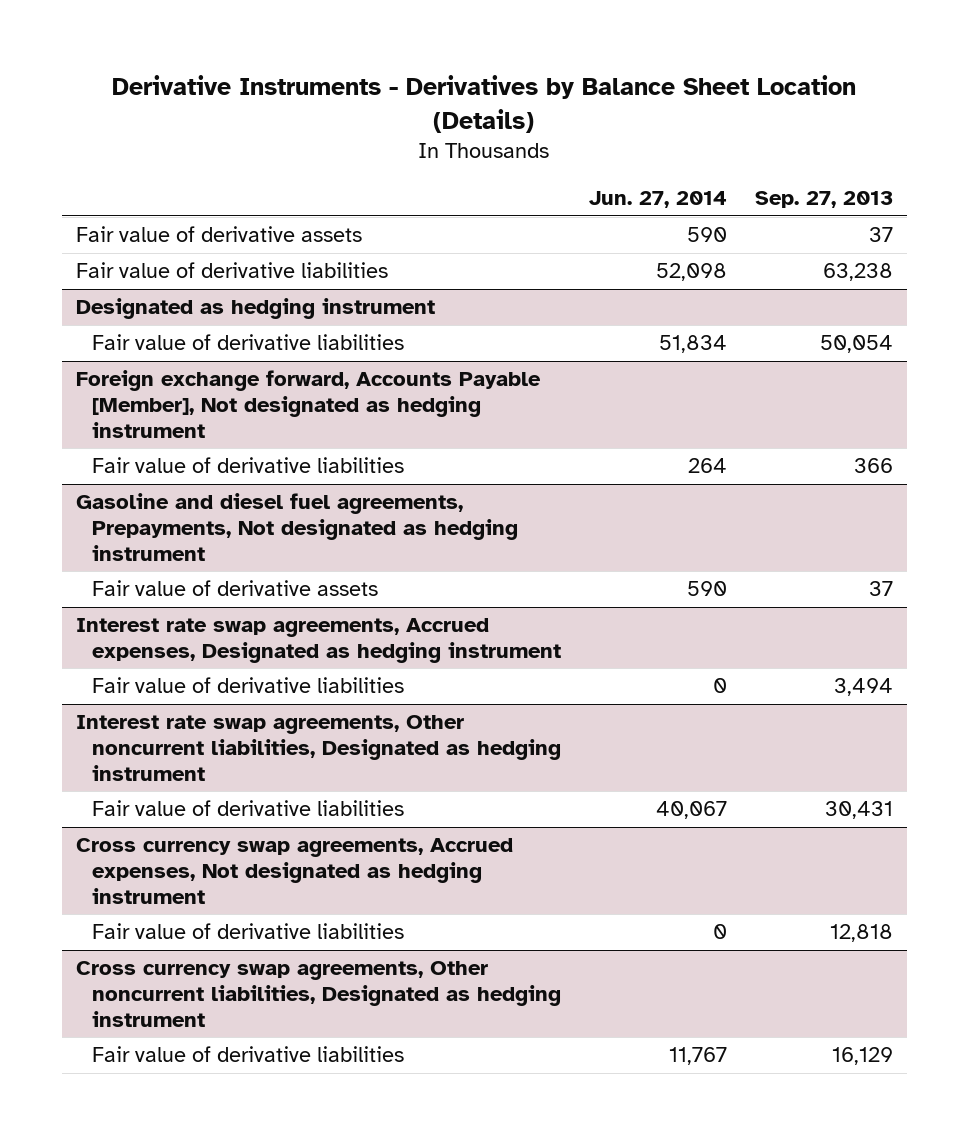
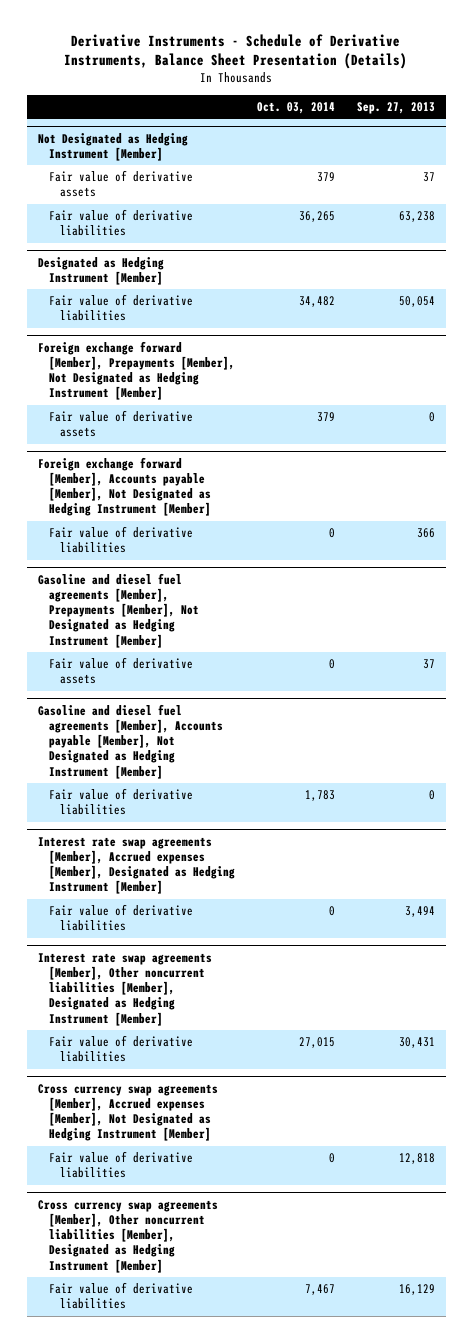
- Derivative Instruments - Derivatives by Balance Sheet Location (Details)
+ Derivative Instruments - Schedule of Derivative Instruments, Balance Sheet Presentation (Details)
- | Jun. 27, 2014 | Sep. 27, 2013
+ | Oct. 03, 2014 | Sep. 27, 2013
+ Not Designated as Hedging Instrument [Member]
- Designated as hedging instrument
+ Designated as Hedging Instrument [Member]
- Foreign exchange forward, Accounts Payable [Member], Not designated as hedging instrument
+ Foreign exchange forward [Member], Prepayments [Member], Not Designated as Hedging Instrument [Member]
+ Fair value of derivative assets | 379 | 0
+ Foreign exchange forward [Member], Accounts payable [Member], Not Designated as Hedging Instrument [Member]
- Gasoline and diesel fuel agreements, Prepayments, Not designated as hedging instrument
+ Gasoline and diesel fuel agreements [Member], Prepayments [Member], Not Designated as Hedging Instrument [Member]
- Interest rate swap agreements, Accrued expenses, Designated as hedging instrument
+ Gasoline and diesel fuel agreements [Member], Accounts payable [Member], Not Designated as Hedging Instrument [Member]
+ Fair value of derivative liabilities | 1,783 | 0
+ Interest rate swap agreements [Member], Accrued expenses [Member], Designated as Hedging Instrument [Member]
- Interest rate swap agreements, Other noncurrent liabilities, Designated as hedging instrument
+ Interest rate swap agreements [Member], Other noncurrent liabilities [Member], Designated as Hedging Instrument [Member]
- Cross currency swap agreements, Accrued expenses, Not designated as hedging instrument
+ Cross currency swap agreements [Member], Accrued expenses [Member], Not Designated as Hedging Instrument [Member]
- Cross currency swap agreements, Other noncurrent liabilities, Designated as hedging instrument
+ Cross currency swap agreements [Member], Other noncurrent liabilities [Member], Designated as Hedging Instrument [Member]

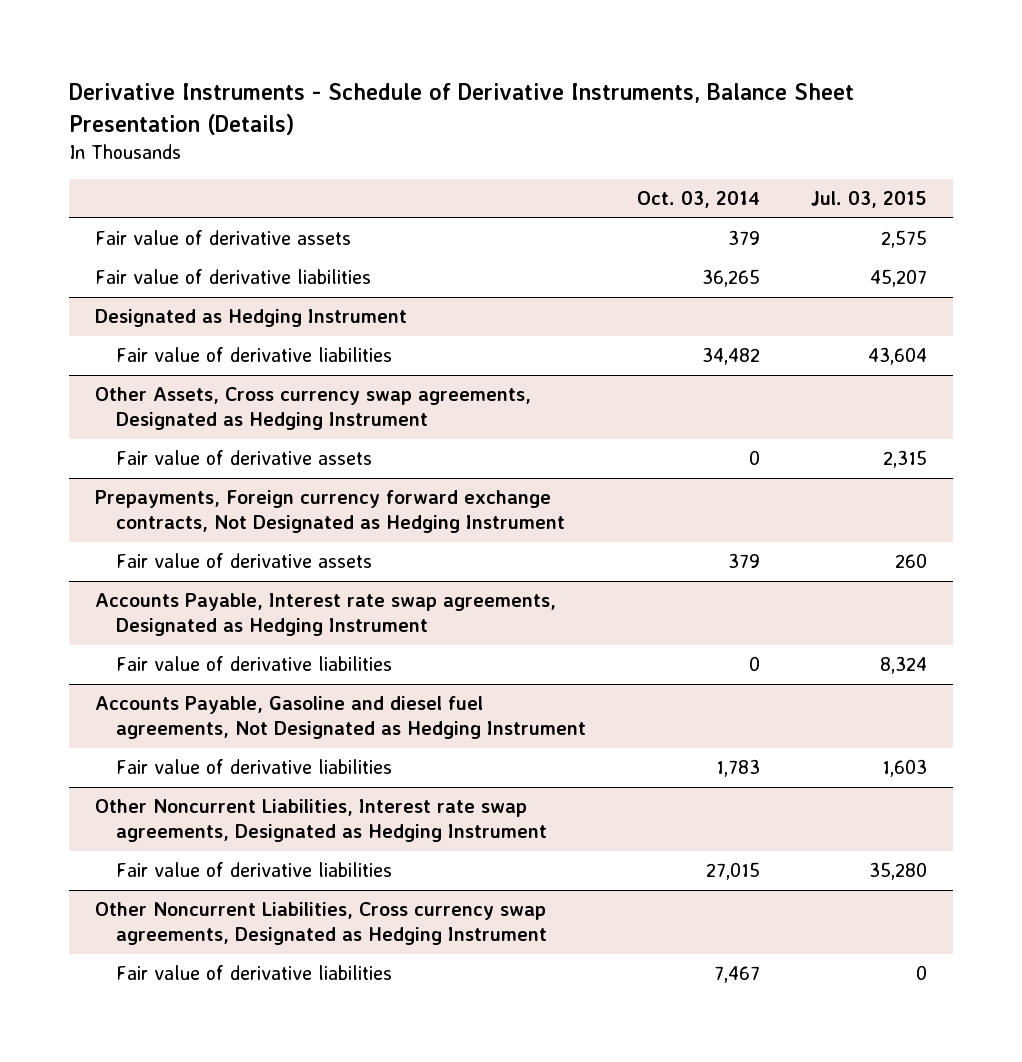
- | Oct. 03, 2014 | Sep. 27, 2013
+ | Oct. 03, 2014 | Jul. 03, 2015
- Not Designated as Hedging Instrument [Member]
- Designated as Hedging Instrument [Member]
+ Designated as Hedging Instrument
- Foreign exchange forward [Member], Prepayments [Member], Not Designated as Hedging Instrument [Member]
+ Other Assets, Cross currency swap agreements, Designated as Hedging Instrument
+ Fair value of derivative assets | 0 | 2,315
+ Prepayments, Foreign currency forward exchange contracts, Not Designated as Hedging Instrument
- Foreign exchange forward [Member], Accounts payable [Member], Not Designated as Hedging Instrument [Member]
+ Accounts Payable, Interest rate swap agreements, Designated as Hedging Instrument
- Gasoline and diesel fuel agreements [Member], Prepayments [Member], Not Designated as Hedging Instrument [Member]
- Fair value of derivative assets | 0 | 37
- Gasoline and diesel fuel agreements [Member], Accounts payable [Member], Not Designated as Hedging Instrument [Member]
+ Accounts Payable, Gasoline and diesel fuel agreements, Not Designated as Hedging Instrument
- Interest rate swap agreements [Member], Accrued expenses [Member], Designated as Hedging Instrument [Member]
- Fair value of derivative liabilities | 0 | 3,494
- Interest rate swap agreements [Member], Other noncurrent liabilities [Member], Designated as Hedging Instrument [Member]
+ Other Noncurrent Liabilities, Interest rate swap agreements, Designated as Hedging Instrument
- Cross currency swap agreements [Member], Accrued expenses [Member], Not Designated as Hedging Instrument [Member]
- Fair value of derivative liabilities | 0 | 12,818
- Cross currency swap agreements [Member], Other noncurrent liabilities [Member], Designated as Hedging Instrument [Member]
+ Other Noncurrent Liabilities, Cross currency swap agreements, Designated as Hedging Instrument

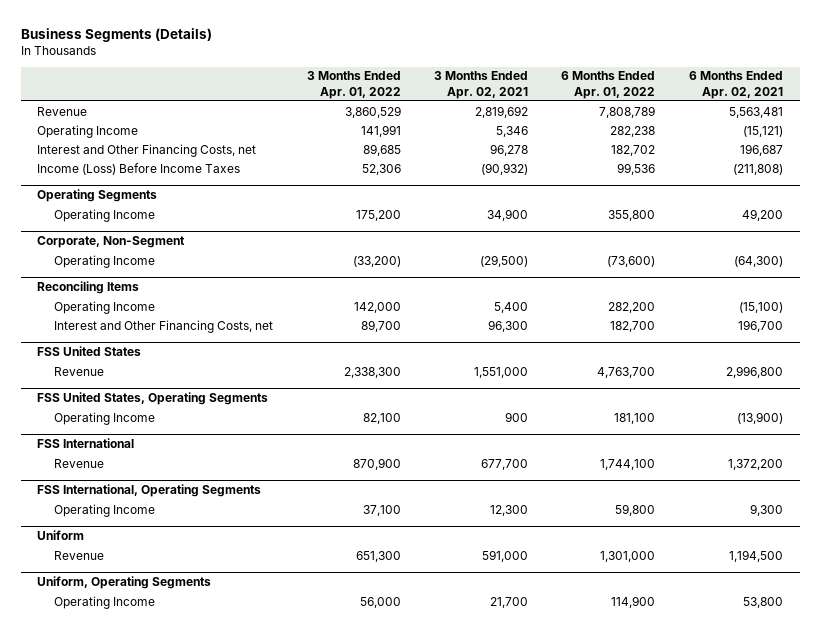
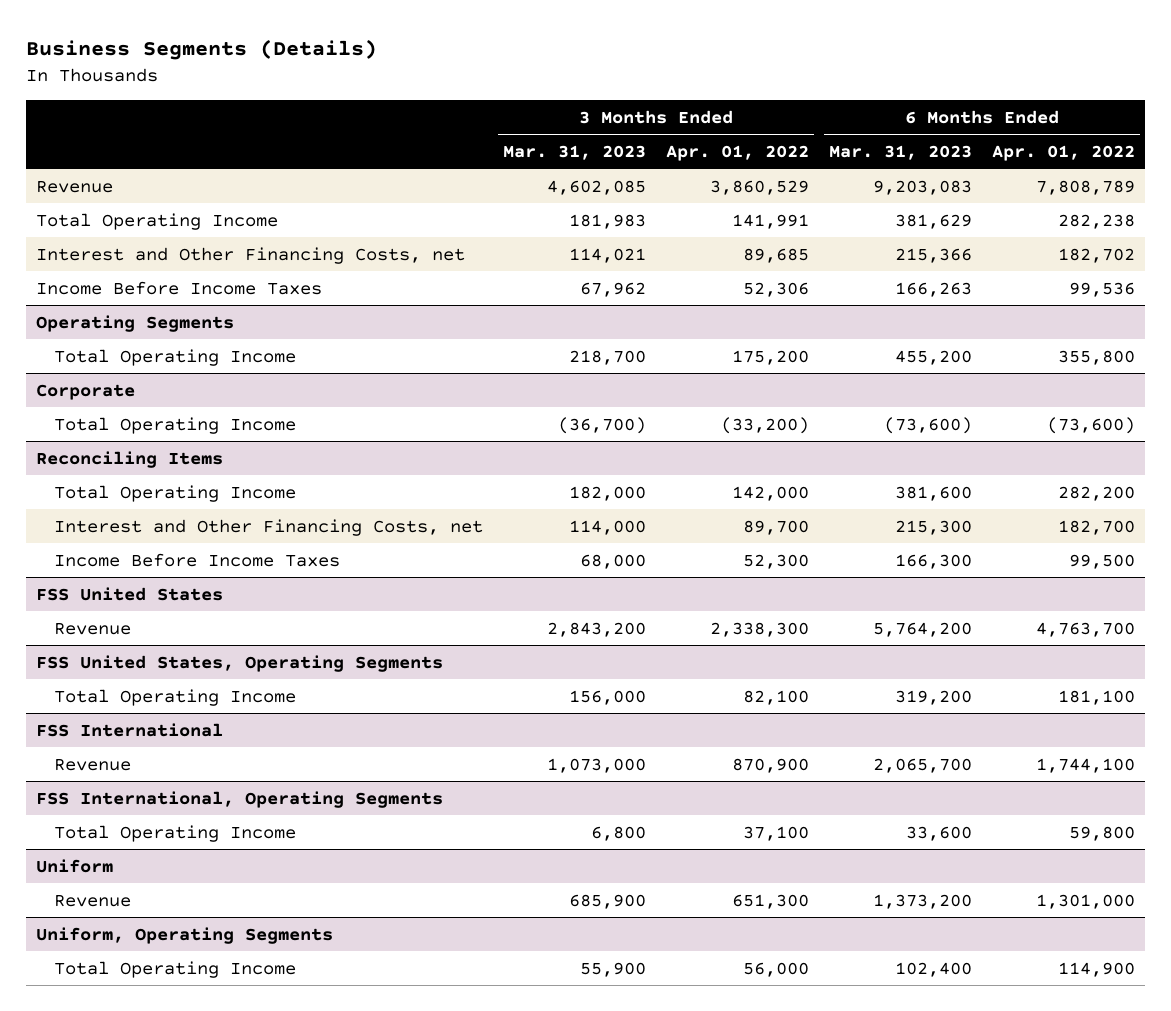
- | 3 Months Ended Apr. 01, 2022 | 3 Months Ended Apr. 02, 2021 | 6 Months Ended Apr. 01, 2022 | 6 Months Ended Apr. 02, 2021
+ | 3 Months Ended Mar. 31, 2023 | 3 Months Ended Apr. 01, 2022 | 6 Months Ended Mar. 31, 2023 | 6 Months Ended Apr. 01, 2022
- Operating Income | 141,991 | 5,346 | 282,238 | (15,121)
+ Total Operating Income | 181,983 | 141,991 | 381,629 | 282,238
- Income (Loss) Before Income Taxes | 52,306 | (90,932) | 99,536 | (211,808)
+ Income Before Income Taxes | 67,962 | 52,306 | 166,263 | 99,536
@ Operating Segments
- Operating Income | 175,200 | 34,900 | 355,800 | 49,200
- Corporate, Non-Segment
- Operating Income | (33,200) | (29,500) | (73,600) | (64,300)
@ Operating Segments
+ Total Operating Income | 218,700 | 175,200 | 455,200 | 355,800
+ Corporate
+ Total Operating Income | (36,700) | (33,200) | (73,600) | (73,600)
@ Reconciling Items
- Operating Income | 142,000 | 5,400 | 282,200 | (15,100)
+ Total Operating Income | 182,000 | 142,000 | 381,600 | 282,200
+ Income Before Income Taxes | 68,000 | 52,300 | 166,300 | 99,500
@ FSS United States, Operating Segments
- Operating Income | 82,100 | 900 | 181,100 | (13,900)
+ Total Operating Income | 156,000 | 82,100 | 319,200 | 181,100
@ FSS International, Operating Segments
- Operating Income | 37,100 | 12,300 | 59,800 | 9,300
+ Total Operating Income | 6,800 | 37,100 | 33,600 | 59,800
@ Uniform, Operating Segments
- Operating Income | 56,000 | 21,700 | 114,900 | 53,800
+ Total Operating Income | 55,900 | 56,000 | 102,400 | 114,900

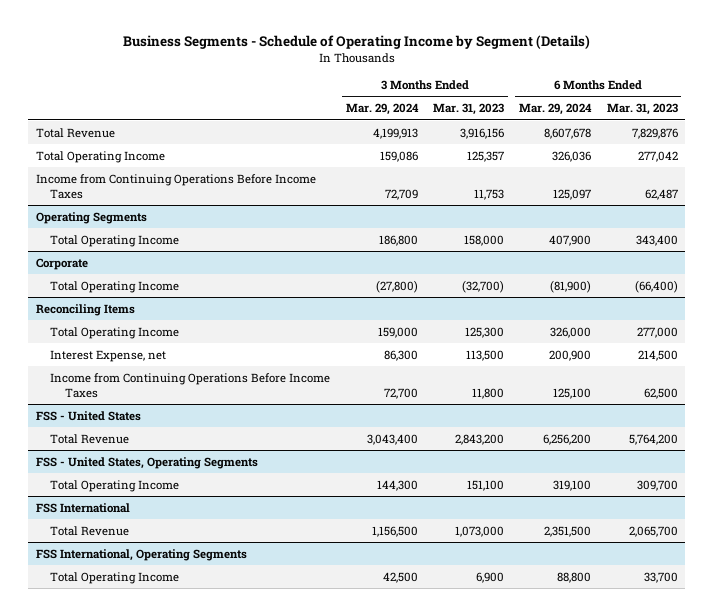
- Business Segments (Details)
+ Business Segments - Schedule of Operating Income by Segment (Details)
- | 3 Months Ended Mar. 31, 2023 | 3 Months Ended Apr. 01, 2022 | 6 Months Ended Mar. 31, 2023 | 6 Months Ended Apr. 01, 2022
+ | 3 Months Ended Mar. 29, 2024 | 3 Months Ended Mar. 31, 2023 | 6 Months Ended Mar. 29, 2024 | 6 Months Ended Mar. 31, 2023
- Revenue | 4,602,085 | 3,860,529 | 9,203,083 | 7,808,789
- Total Operating Income | 181,983 | 141,991 | 381,629 | 282,238
- Interest and Other Financing Costs, net | 114,021 | 89,685 | 215,366 | 182,702
- Income Before Income Taxes | 67,962 | 52,306 | 166,263 | 99,536
+ Total Revenue | 4,199,913 | 3,916,156 | 8,607,678 | 7,829,876
+ Total Operating Income | 159,086 | 125,357 | 326,036 | 277,042
+ Income from Continuing Operations Before Income Taxes | 72,709 | 11,753 | 125,097 | 62,487
@ Operating Segments
- Total Operating Income | 218,700 | 175,200 | 455,200 | 355,800
+ Total Operating Income | 186,800 | 158,000 | 407,900 | 343,400
@ Corporate
- Total Operating Income | (36,700) | (33,200) | (73,600) | (73,600)
+ Total Operating Income | (27,800) | (32,700) | (81,900) | (66,400)
@ Reconciling Items
- Total Operating Income | 182,000 | 142,000 | 381,600 | 282,200
- Interest and Other Financing Costs, net | 114,000 | 89,700 | 215,300 | 182,700
- Income Before Income Taxes | 68,000 | 52,300 | 166,300 | 99,500
- FSS United States
- Revenue | 2,843,200 | 2,338,300 | 5,764,200 | 4,763,700
- FSS United States, Operating Segments
- Total Operating Income | 156,000 | 82,100 | 319,200 | 181,100
@ Reconciling Items
+ Total Operating Income | 159,000 | 125,300 | 326,000 | 277,000
+ Interest Expense, net | 86,300 | 113,500 | 200,900 | 214,500
+ Income from Continuing Operations Before Income Taxes | 72,700 | 11,800 | 125,100 | 62,500
+ FSS - United States
+ Total Revenue | 3,043,400 | 2,843,200 | 6,256,200 | 5,764,200
+ FSS - United States, Operating Segments
+ Total Operating Income | 144,300 | 151,100 | 319,100 | 309,700
@ FSS International
- Revenue | 1,073,000 | 870,900 | 2,065,700 | 1,744,100
+ Total Revenue | 1,156,500 | 1,073,000 | 2,351,500 | 2,065,700
@ FSS International, Operating Segments
- Total Operating Income | 6,800 | 37,100 | 33,600 | 59,800
- Uniform
- Revenue | 685,900 | 651,300 | 1,373,200 | 1,301,000
- Uniform, Operating Segments
- Total Operating Income | 55,900 | 56,000 | 102,400 | 114,900
@ FSS International, Operating Segments
+ Total Operating Income | 42,500 | 6,900 | 88,800 | 33,700

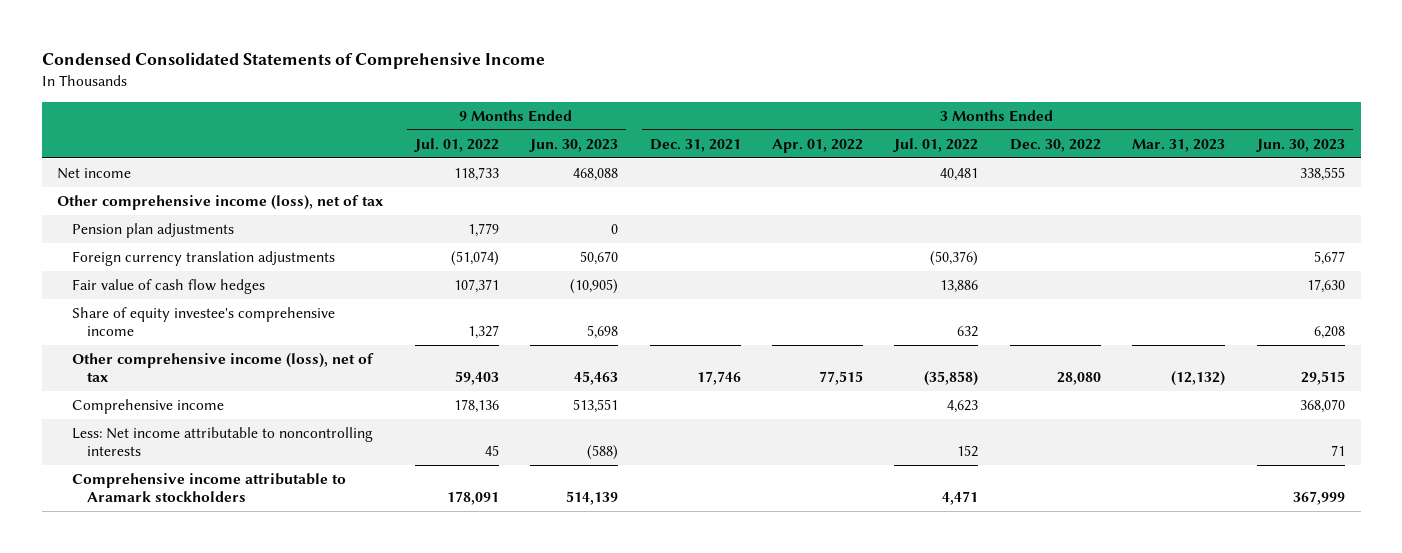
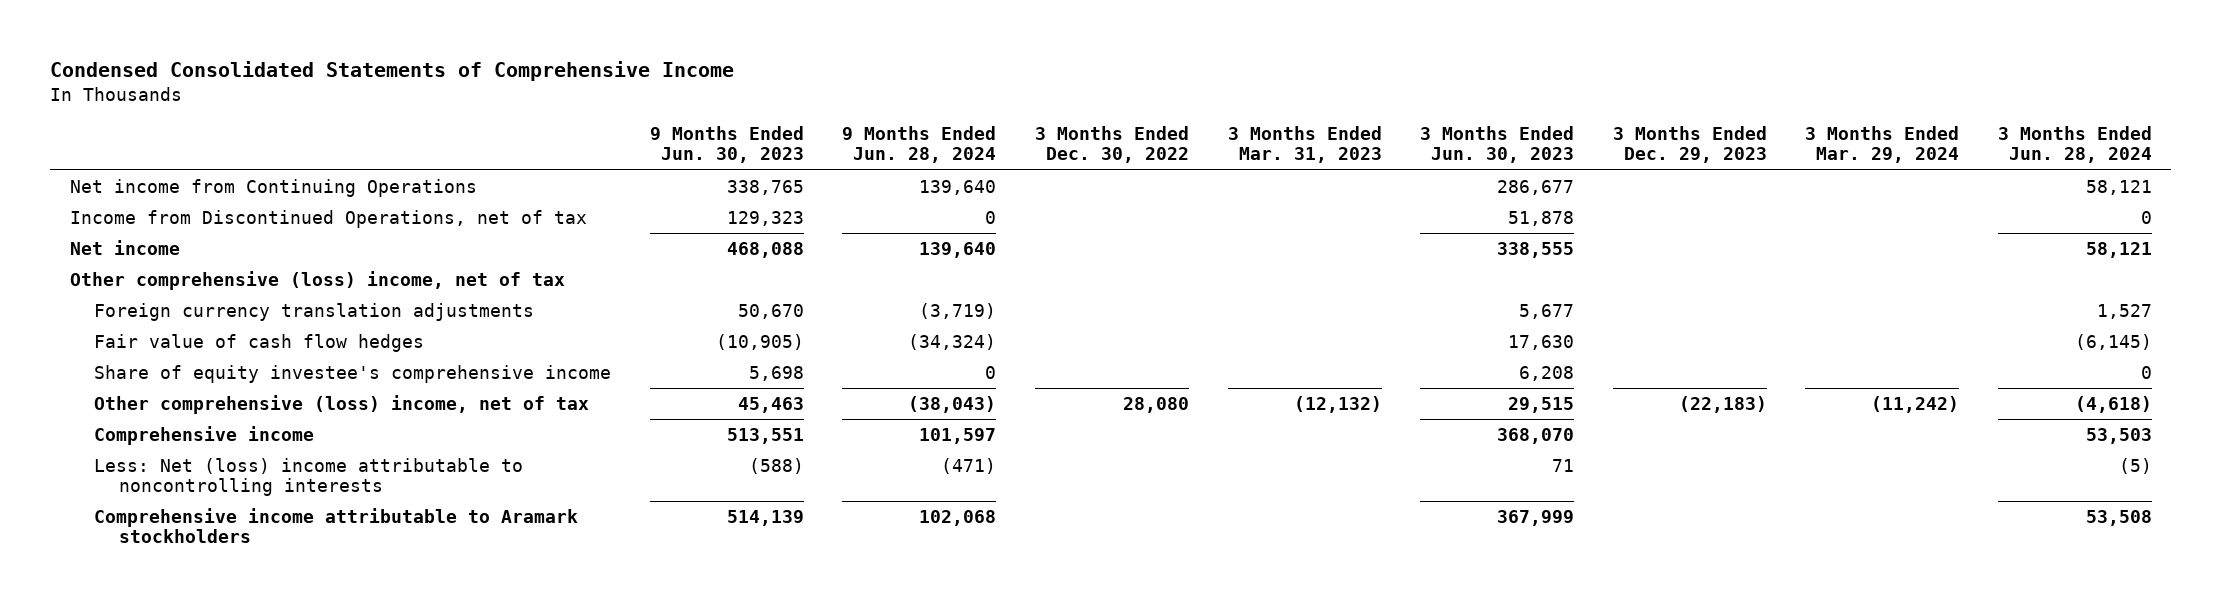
- | 9 Months Ended Jul. 01, 2022 | 9 Months Ended Jun. 30, 2023 | 3 Months Ended Dec. 31, 2021 | 3 Months Ended Apr. 01, 2022 | 3 Months Ended Jul. 01, 2022 | 3 Months Ended Dec. 30, 2022 | 3 Months Ended Mar. 31, 2023 | 3 Months Ended Jun. 30, 2023
+ | 9 Months Ended Jun. 30, 2023 | 9 Months Ended Jun. 28, 2024 | 3 Months Ended Dec. 30, 2022 | 3 Months Ended Mar. 31, 2023 | 3 Months Ended Jun. 30, 2023 | 3 Months Ended Dec. 29, 2023 | 3 Months Ended Mar. 29, 2024 | 3 Months Ended Jun. 28, 2024
+ Net income from Continuing Operations | 338,765 | 139,640 | | | 286,677 | | | 58,121
+ Income from Discontinued Operations, net of tax | 129,323 | 0 | | | 51,878 | | | 0
- Other comprehensive income (loss), net of tax
- Pension plan adjustments | 1,779 | 0 | | | | | |
+ Other comprehensive (loss) income, net of tax
- Other comprehensive income (loss), net of tax | 59,403 | 45,463 | 17,746 | 77,515 | (35,858) | 28,080 | (12,132) | 29,515
+ Other comprehensive (loss) income, net of tax | 45,463 | (38,043) | 28,080 | (12,132) | 29,515 | (22,183) | (11,242) | (4,618)
- Less: Net income attributable to noncontrolling interests | 45 | (588) | | | 152 | | | 71
+ Less: Net (loss) income attributable to noncontrolling interests | (588) | (471) | | | 71 | | | (5)

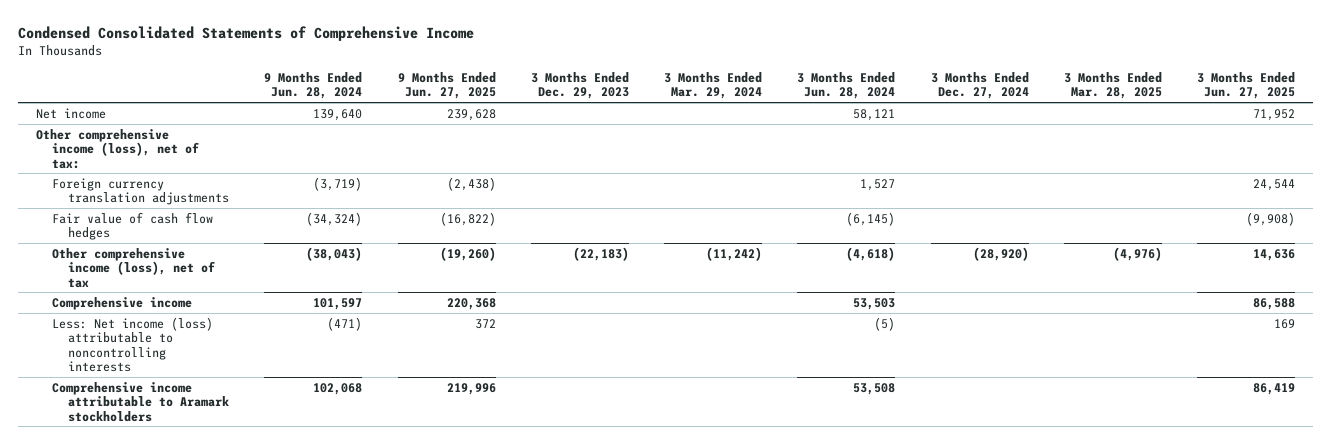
- | 9 Months Ended Jun. 30, 2023 | 9 Months Ended Jun. 28, 2024 | 3 Months Ended Dec. 30, 2022 | 3 Months Ended Mar. 31, 2023 | 3 Months Ended Jun. 30, 2023 | 3 Months Ended Dec. 29, 2023 | 3 Months Ended Mar. 29, 2024 | 3 Months Ended Jun. 28, 2024
+ | 9 Months Ended Jun. 28, 2024 | 9 Months Ended Jun. 27, 2025 | 3 Months Ended Dec. 29, 2023 | 3 Months Ended Mar. 29, 2024 | 3 Months Ended Jun. 28, 2024 | 3 Months Ended Dec. 27, 2024 | 3 Months Ended Mar. 28, 2025 | 3 Months Ended Jun. 27, 2025
- Net income from Continuing Operations | 338,765 | 139,640 | | | 286,677 | | | 58,121
- Income from Discontinued Operations, net of tax | 129,323 | 0 | | | 51,878 | | | 0
- Other comprehensive (loss) income, net of tax
+ Other comprehensive income (loss), net of tax:
- Share of equity investee's comprehensive income | 5,698 | 0 | | | 6,208 | | | 0
- Other comprehensive (loss) income, net of tax | 45,463 | (38,043) | 28,080 | (12,132) | 29,515 | (22,183) | (11,242) | (4,618)
+ Other comprehensive income (loss), net of tax | (38,043) | (19,260) | (22,183) | (11,242) | (4,618) | (28,920) | (4,976) | 14,636
- Less: Net (loss) income attributable to noncontrolling interests | (588) | (471) | | | 71 | | | (5)
+ Less: Net income (loss) attributable to noncontrolling interests | (471) | 372 | | | (5) | | | 169

